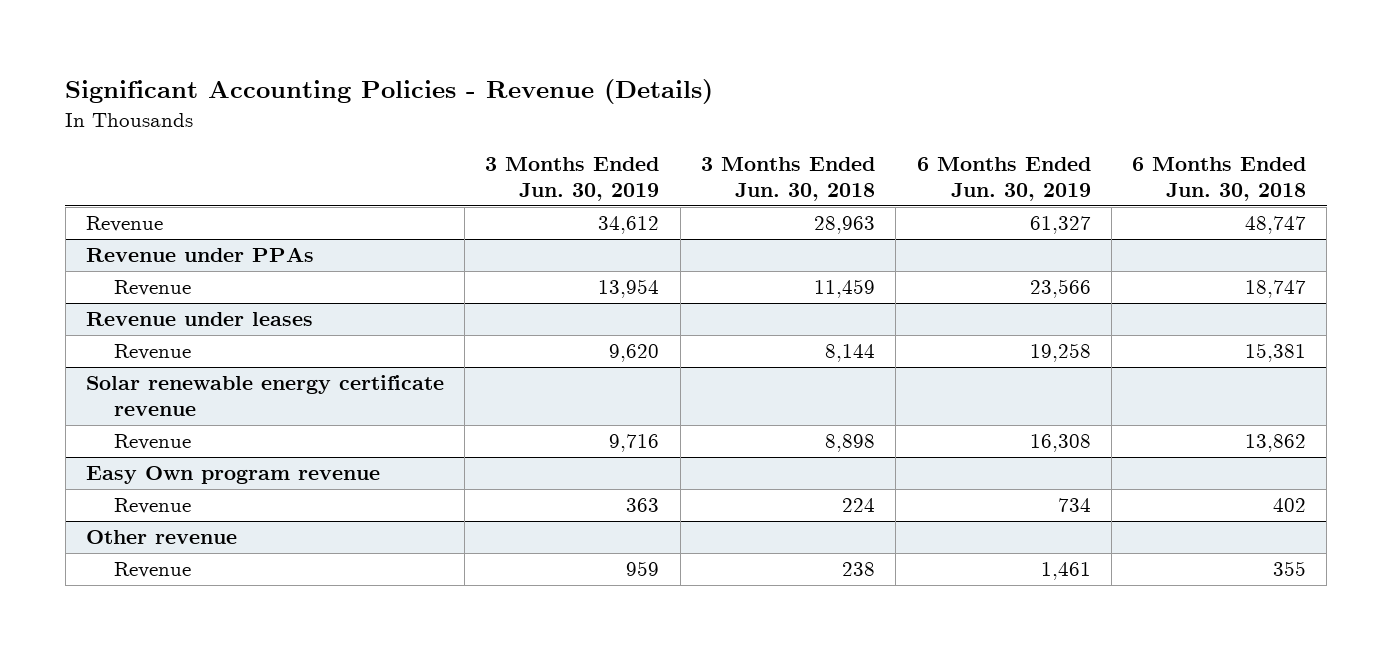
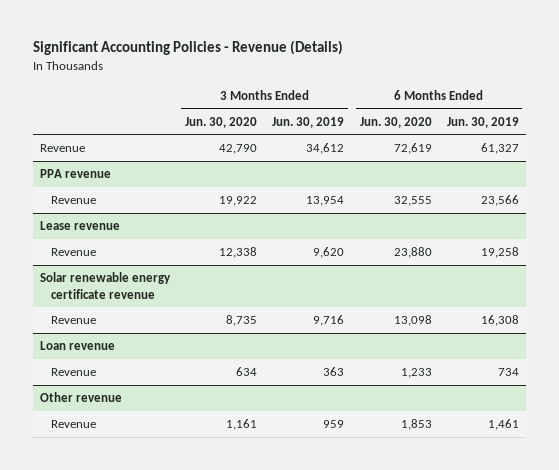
- | 3 Months Ended Jun. 30, 2019 | 3 Months Ended Jun. 30, 2018 | 6 Months Ended Jun. 30, 2019 | 6 Months Ended Jun. 30, 2018
+ | 3 Months Ended Jun. 30, 2020 | 3 Months Ended Jun. 30, 2019 | 6 Months Ended Jun. 30, 2020 | 6 Months Ended Jun. 30, 2019
- Revenue under PPAs
+ PPA revenue
- Revenue under leases
+ Lease revenue
- Easy Own program revenue
+ Loan revenue

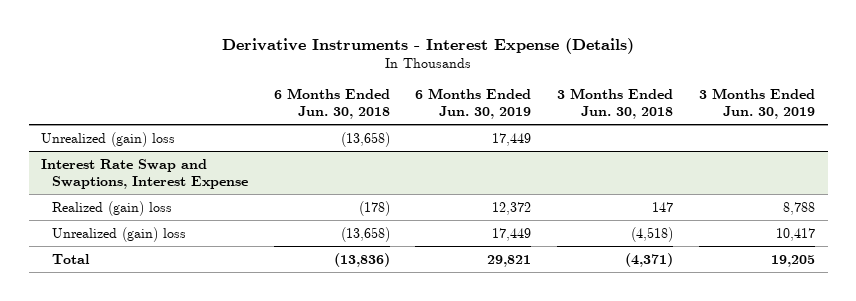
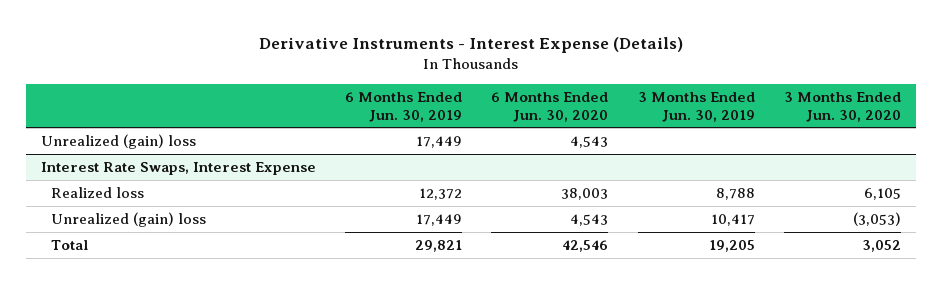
- | 6 Months Ended Jun. 30, 2018 | 6 Months Ended Jun. 30, 2019 | 3 Months Ended Jun. 30, 2018 | 3 Months Ended Jun. 30, 2019
+ | 6 Months Ended Jun. 30, 2019 | 6 Months Ended Jun. 30, 2020 | 3 Months Ended Jun. 30, 2019 | 3 Months Ended Jun. 30, 2020
- Interest Rate Swap and Swaptions, Interest Expense
- Realized (gain) loss | (178) | 12,372 | 147 | 8,788
+ Interest Rate Swaps, Interest Expense
+ Realized loss | 12,372 | 38,003 | 8,788 | 6,105

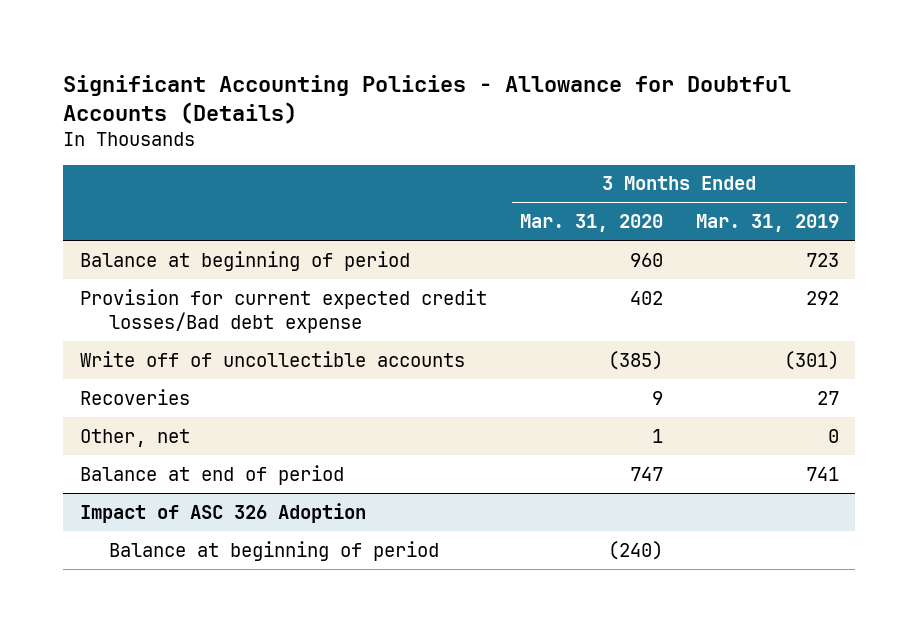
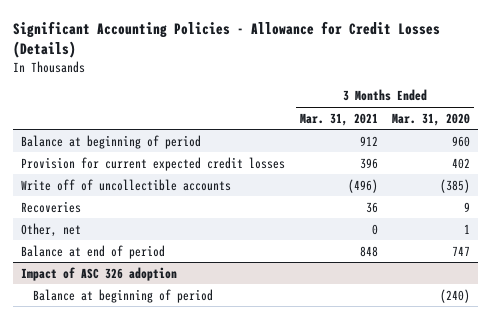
- Significant Accounting Policies - Allowance for Doubtful Accounts (Details)
+ Significant Accounting Policies - Allowance for Credit Losses (Details)
- | 3 Months Ended Mar. 31, 2020 | 3 Months Ended Mar. 31, 2019
+ | 3 Months Ended Mar. 31, 2021 | 3 Months Ended Mar. 31, 2020
- Provision for current expected credit losses/Bad debt expense | 402 | 292
+ Provision for current expected credit losses | 396 | 402
- Impact of ASC 326 Adoption
+ Impact of ASC 326 adoption

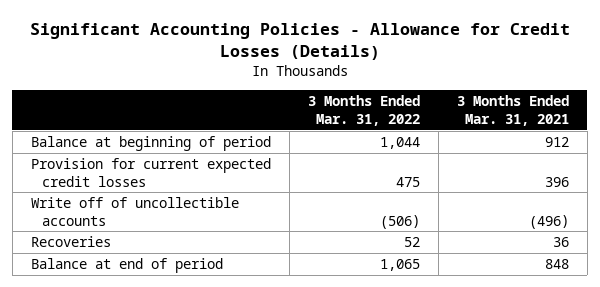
- | 3 Months Ended Mar. 31, 2021 | 3 Months Ended Mar. 31, 2020
+ | 3 Months Ended Mar. 31, 2022 | 3 Months Ended Mar. 31, 2021
- Other, net | 0 | 1
- Impact of ASC 326 adoption
- Balance at beginning of period | | (240)

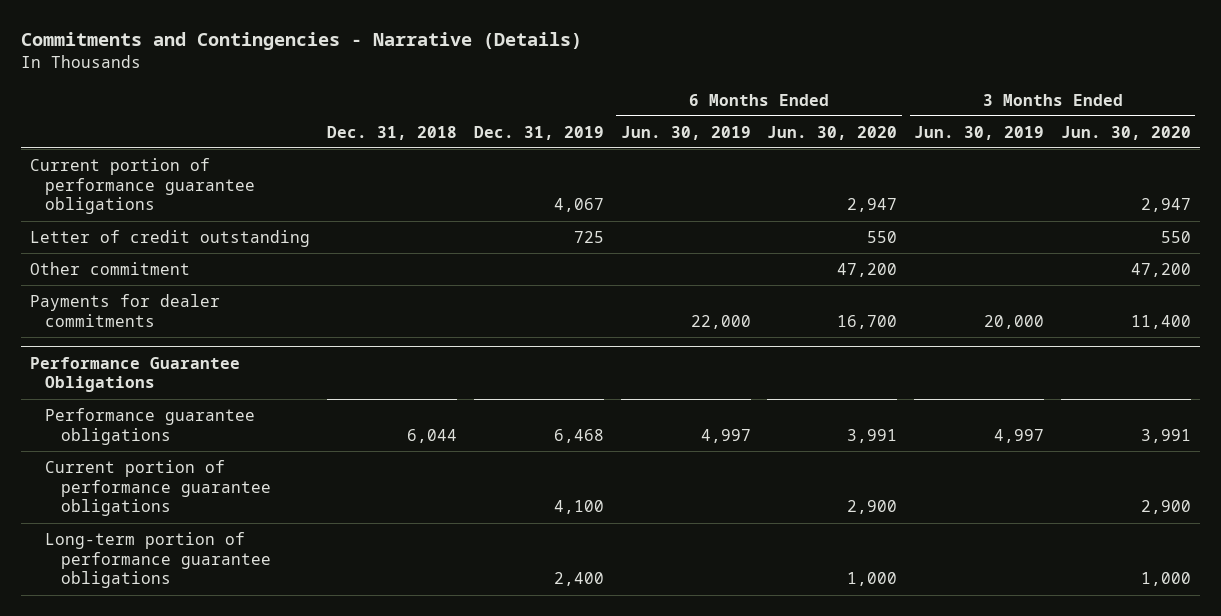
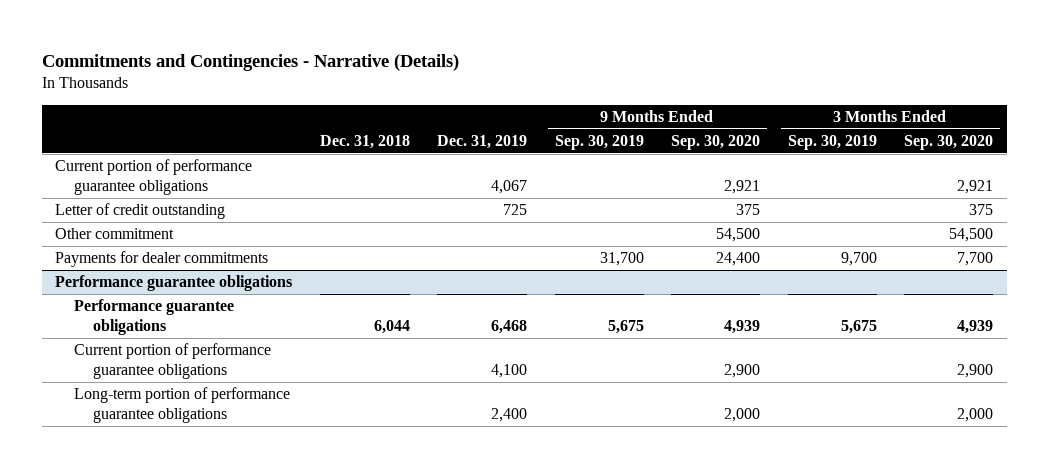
- | Dec. 31, 2018 | Dec. 31, 2019 | 6 Months Ended Jun. 30, 2019 | 6 Months Ended Jun. 30, 2020 | 3 Months Ended Jun. 30, 2019 | 3 Months Ended Jun. 30, 2020
+ | Dec. 31, 2018 | Dec. 31, 2019 | 9 Months Ended Sep. 30, 2019 | 9 Months Ended Sep. 30, 2020 | 3 Months Ended Sep. 30, 2019 | 3 Months Ended Sep. 30, 2020
- Performance Guarantee Obligations
+ Performance guarantee obligations

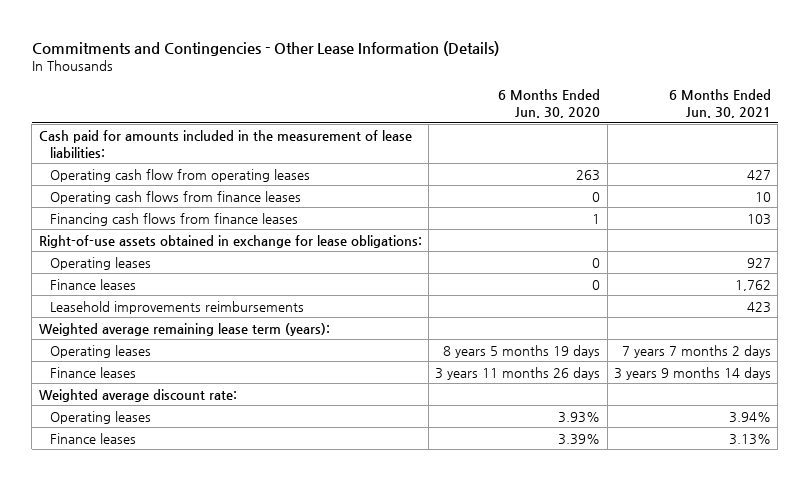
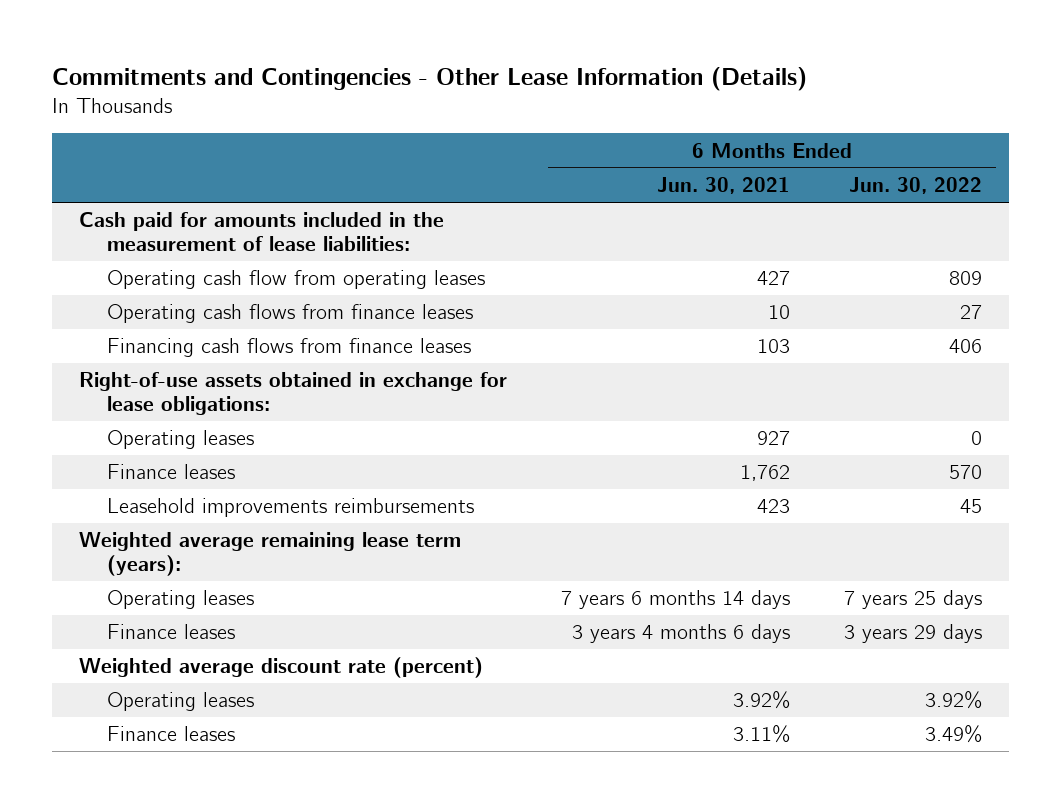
- | 6 Months Ended Jun. 30, 2020 | 6 Months Ended Jun. 30, 2021
+ | 6 Months Ended Jun. 30, 2021 | 6 Months Ended Jun. 30, 2022
- Operating leases | 8 years 5 months 19 days | 7 years 7 months 2 days
- Finance leases | 3 years 11 months 26 days | 3 years 9 months 14 days
- Weighted average discount rate:
- Operating leases | 3.93% | 3.94%
- Finance leases | 3.39% | 3.13%
+ Operating leases | 7 years 6 months 14 days | 7 years 25 days
+ Finance leases | 3 years 4 months 6 days | 3 years 29 days
+ Weighted average discount rate (percent)
+ Operating leases | 3.92% | 3.92%
+ Finance leases | 3.11% | 3.49%

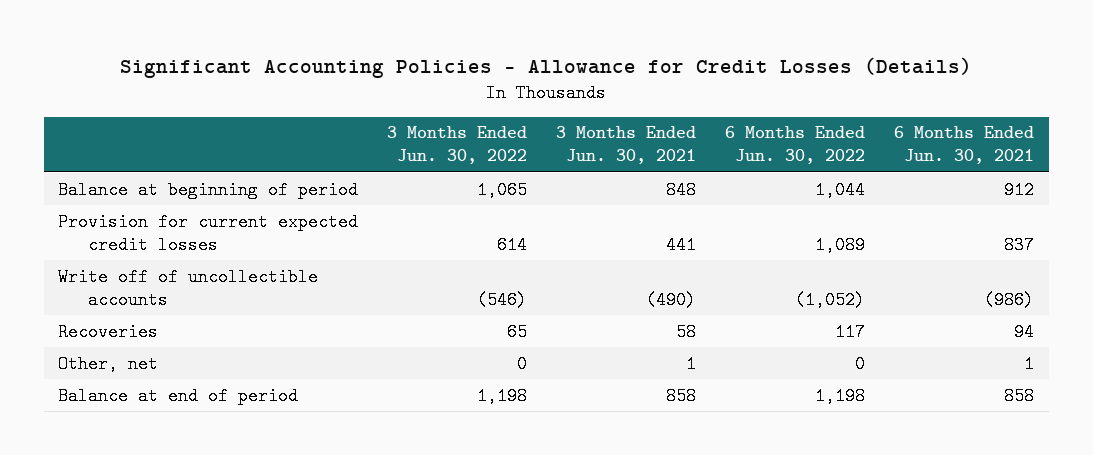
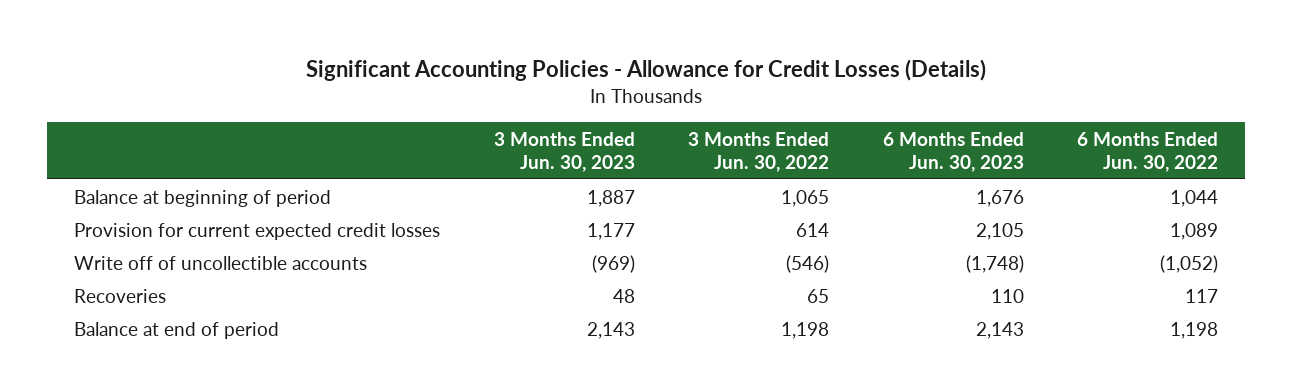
- | 3 Months Ended Jun. 30, 2022 | 3 Months Ended Jun. 30, 2021 | 6 Months Ended Jun. 30, 2022 | 6 Months Ended Jun. 30, 2021
+ | 3 Months Ended Jun. 30, 2023 | 3 Months Ended Jun. 30, 2022 | 6 Months Ended Jun. 30, 2023 | 6 Months Ended Jun. 30, 2022
- Other, net | 0 | 1 | 0 | 1

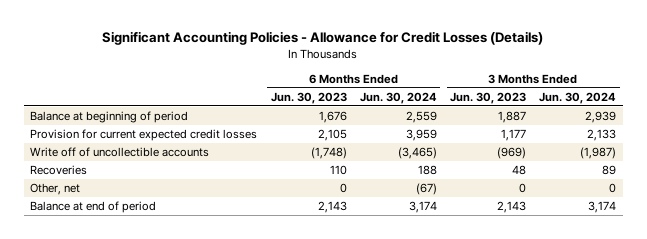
- | 3 Months Ended Jun. 30, 2023 | 3 Months Ended Jun. 30, 2022 | 6 Months Ended Jun. 30, 2023 | 6 Months Ended Jun. 30, 2022
+ | 6 Months Ended Jun. 30, 2023 | 6 Months Ended Jun. 30, 2024 | 3 Months Ended Jun. 30, 2023 | 3 Months Ended Jun. 30, 2024
+ Other, net | 0 | (67) | 0 | 0

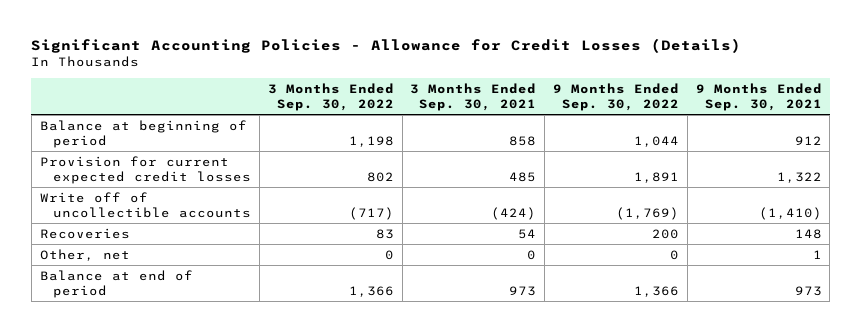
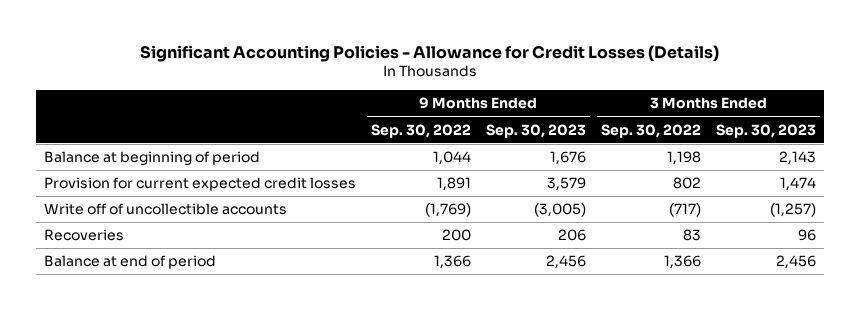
- | 3 Months Ended Sep. 30, 2022 | 3 Months Ended Sep. 30, 2021 | 9 Months Ended Sep. 30, 2022 | 9 Months Ended Sep. 30, 2021
+ | 9 Months Ended Sep. 30, 2022 | 9 Months Ended Sep. 30, 2023 | 3 Months Ended Sep. 30, 2022 | 3 Months Ended Sep. 30, 2023
- Other, net | 0 | 0 | 0 | 1

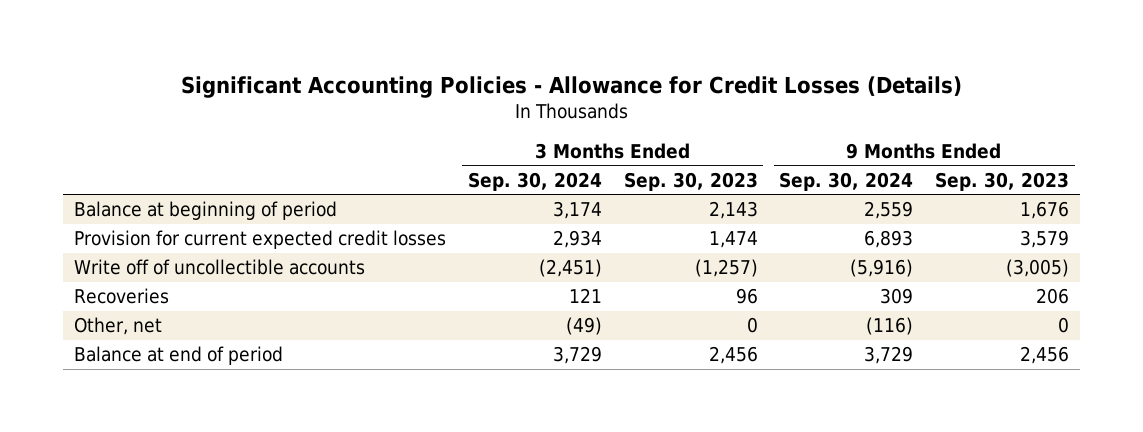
- | 9 Months Ended Sep. 30, 2022 | 9 Months Ended Sep. 30, 2023 | 3 Months Ended Sep. 30, 2022 | 3 Months Ended Sep. 30, 2023
+ | 3 Months Ended Sep. 30, 2024 | 3 Months Ended Sep. 30, 2023 | 9 Months Ended Sep. 30, 2024 | 9 Months Ended Sep. 30, 2023
+ Other, net | (49) | 0 | (116) | 0

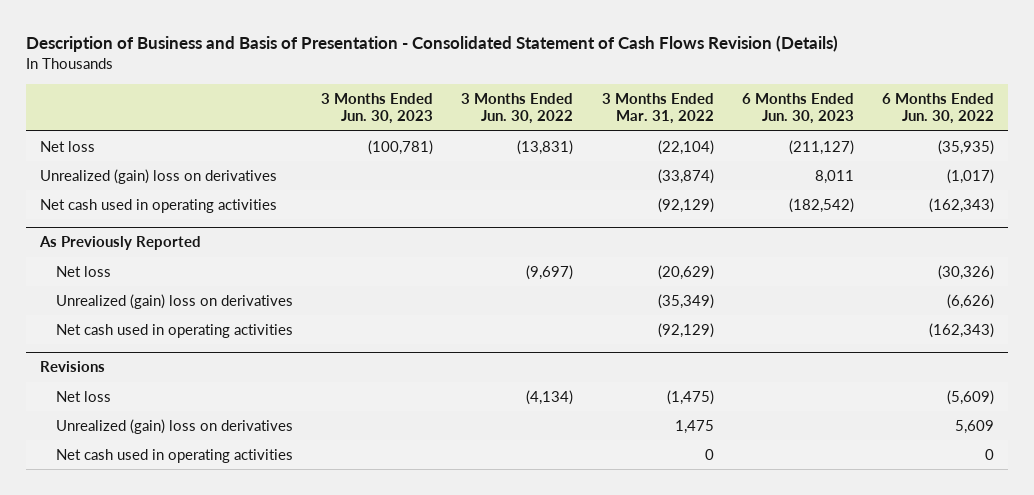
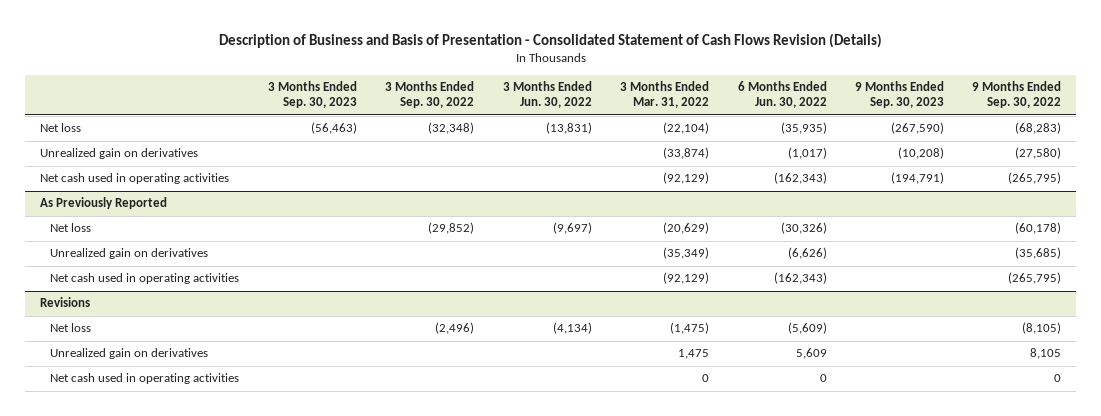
- | 3 Months Ended Jun. 30, 2023 | 3 Months Ended Jun. 30, 2022 | 3 Months Ended Mar. 31, 2022 | 6 Months Ended Jun. 30, 2023 | 6 Months Ended Jun. 30, 2022
+ | 3 Months Ended Sep. 30, 2023 | 3 Months Ended Sep. 30, 2022 | 3 Months Ended Jun. 30, 2022 | 3 Months Ended Mar. 31, 2022 | 6 Months Ended Jun. 30, 2022 | 9 Months Ended Sep. 30, 2023 | 9 Months Ended Sep. 30, 2022
- Unrealized (gain) loss on derivatives | | | (33,874) | 8,011 | (1,017)
+ Unrealized gain on derivatives | | | | (33,874) | (1,017) | (10,208) | (27,580)
@ As Previously Reported
- Unrealized (gain) loss on derivatives | | | (35,349) | | (6,626)
+ Unrealized gain on derivatives | | | | (35,349) | (6,626) | | (35,685)
@ Revisions
- Unrealized (gain) loss on derivatives | | | 1,475 | | 5,609
+ Unrealized gain on derivatives | | | | 1,475 | 5,609 | | 8,105

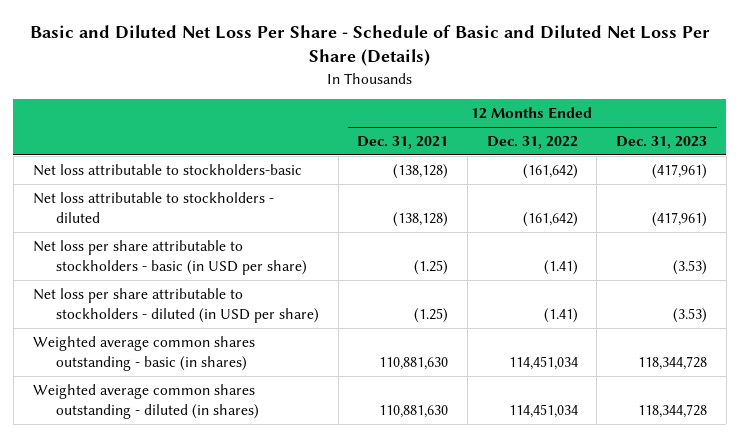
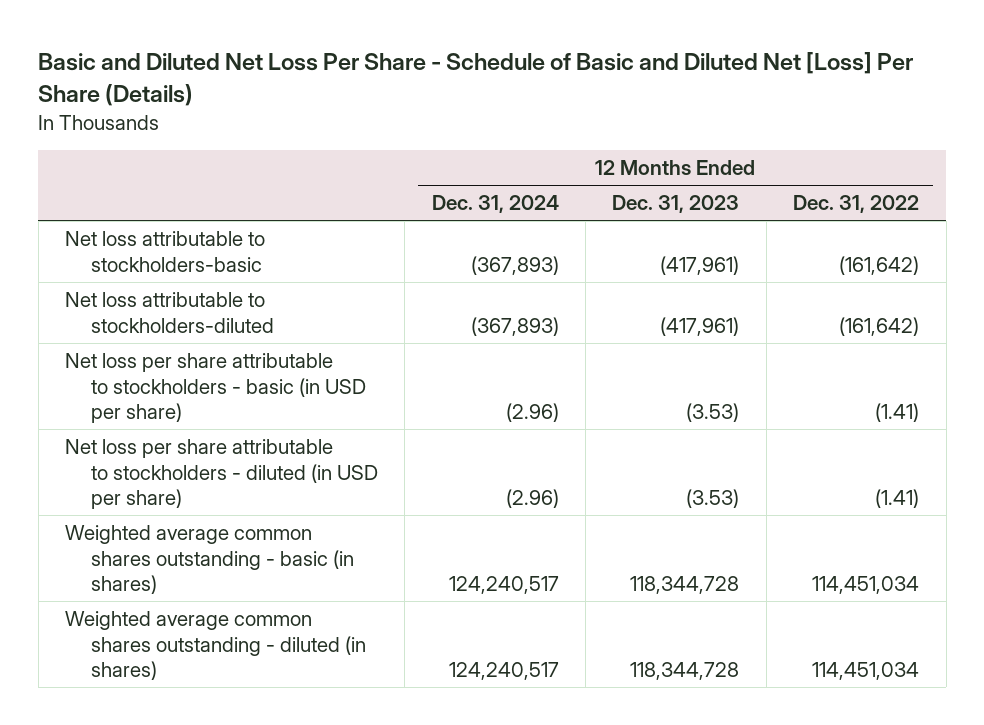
- Basic and Diluted Net Loss Per Share - Schedule of Basic and Diluted Net Loss Per Share (Details)
+ Basic and Diluted Net Loss Per Share - Schedule of Basic and Diluted Net [Loss] Per Share (Details)
- | 12 Months Ended Dec. 31, 2021 | 12 Months Ended Dec. 31, 2022 | 12 Months Ended Dec. 31, 2023
+ | 12 Months Ended Dec. 31, 2024 | 12 Months Ended Dec. 31, 2023 | 12 Months Ended Dec. 31, 2022
- Net loss attributable to stockholders - diluted | (138,128) | (161,642) | (417,961)
+ Net loss attributable to stockholders-diluted | (367,893) | (417,961) | (161,642)

